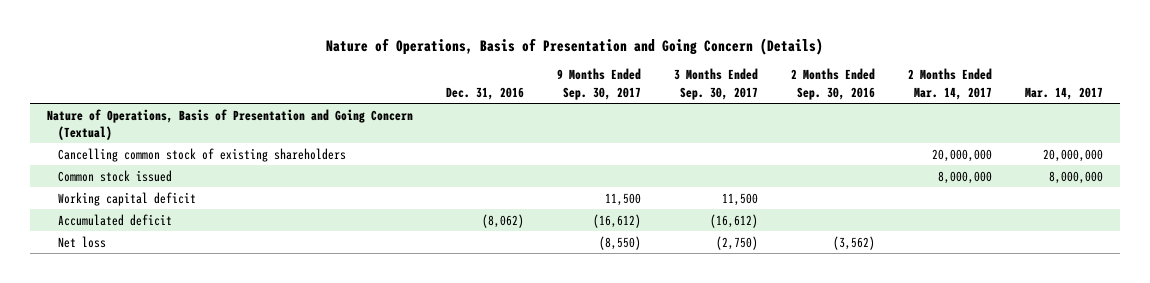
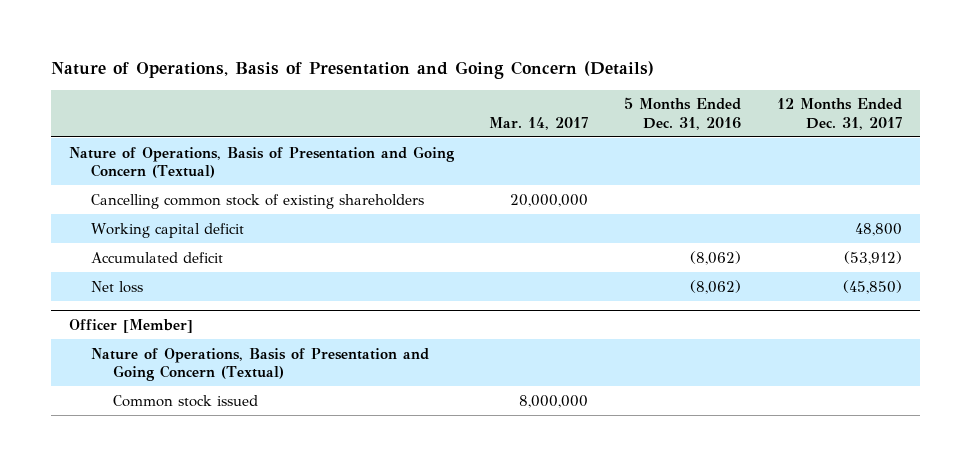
- | Dec. 31, 2016 | 9 Months Ended Sep. 30, 2017 | 3 Months Ended Sep. 30, 2017 | 2 Months Ended Sep. 30, 2016 | 2 Months Ended Mar. 14, 2017 | Mar. 14, 2017
+ | Mar. 14, 2017 | 5 Months Ended Dec. 31, 2016 | 12 Months Ended Dec. 31, 2017
- Common stock issued | | | | | 8,000,000 | 8,000,000
+ Officer [Member]
+ Nature of Operations, Basis of Presentation and Going Concern (Textual)
+ Common stock issued | 8,000,000 | |

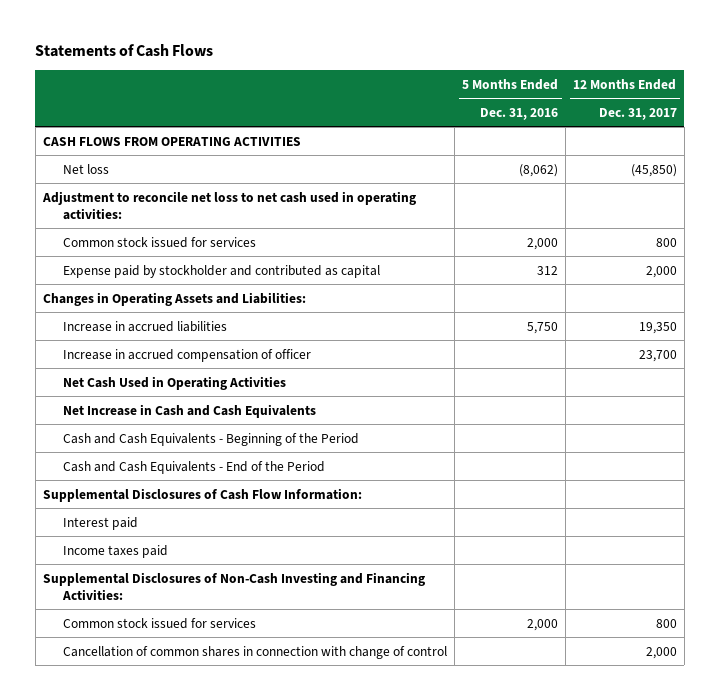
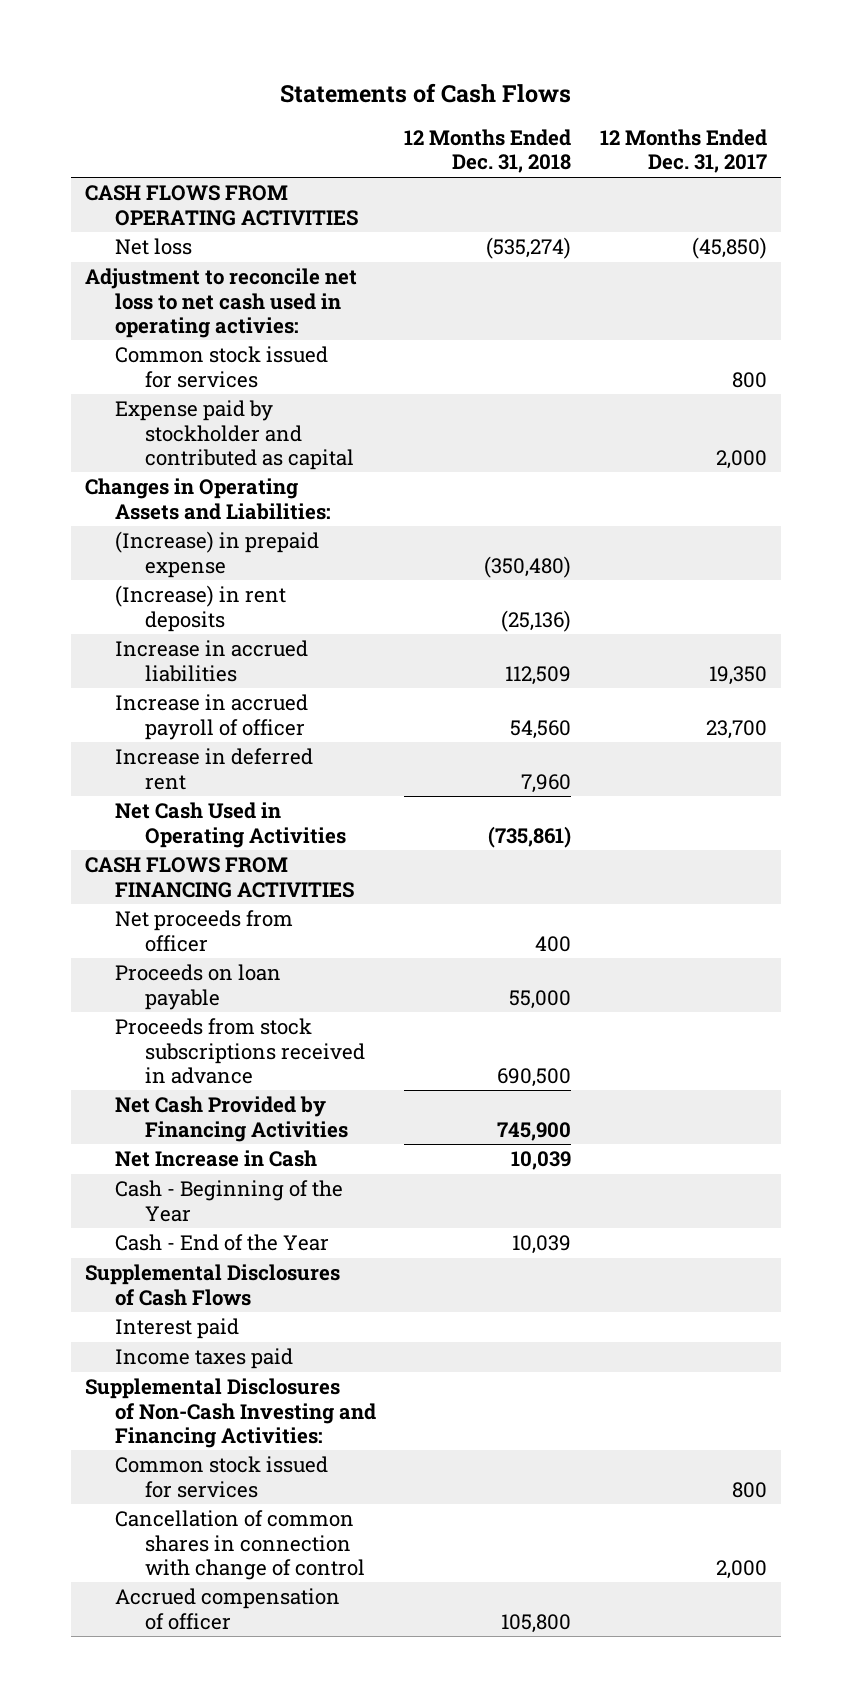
- | 5 Months Ended Dec. 31, 2016 | 12 Months Ended Dec. 31, 2017
+ | 12 Months Ended Dec. 31, 2018 | 12 Months Ended Dec. 31, 2017
- Adjustment to reconcile net loss to net cash used in operating activities:
+ Adjustment to reconcile net loss to net cash used in operating activies:
+ (Increase) in prepaid expense | (350,480) |
+ (Increase) in rent deposits | (25,136) |
- Increase in accrued compensation of officer | | 23,700
+ Increase in accrued payroll of officer | 54,560 | 23,700
+ Increase in deferred rent | 7,960 |
- Net Increase in Cash and Cash Equivalents
- Cash and Cash Equivalents - Beginning of the Period
- Cash and Cash Equivalents - End of the Period
- Supplemental Disclosures of Cash Flow Information:
+ CASH FLOWS FROM FINANCING ACTIVITIES
+ Net proceeds from officer | 400 |
+ Proceeds on loan payable | 55,000 |
+ Proceeds from stock subscriptions received in advance | 690,500 |
+ Net Cash Provided by Financing Activities | 745,900 |
+ Net Increase in Cash | 10,039 |
+ Cash - Beginning of the Year
+ Cash - End of the Year | 10,039 |
+ Supplemental Disclosures of Cash Flows
+ Accrued compensation of officer | 105,800 |

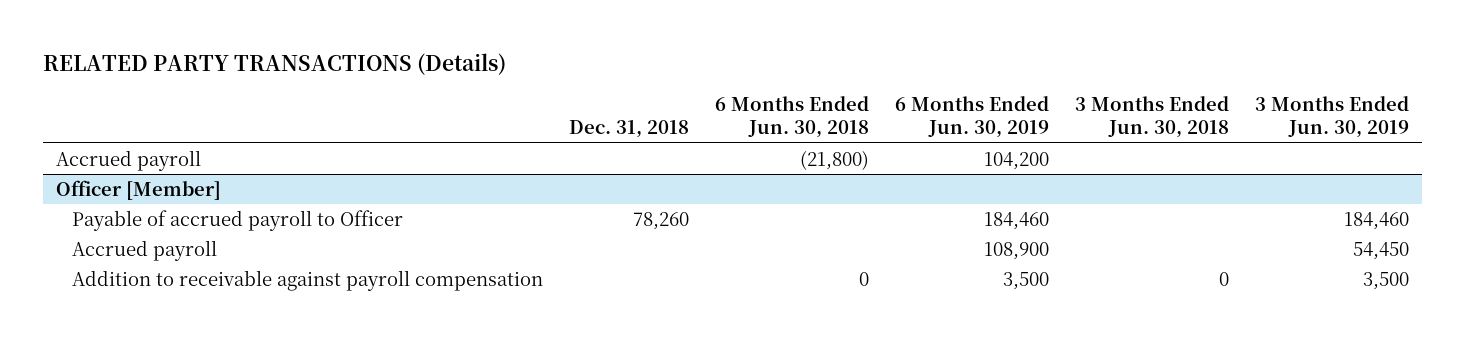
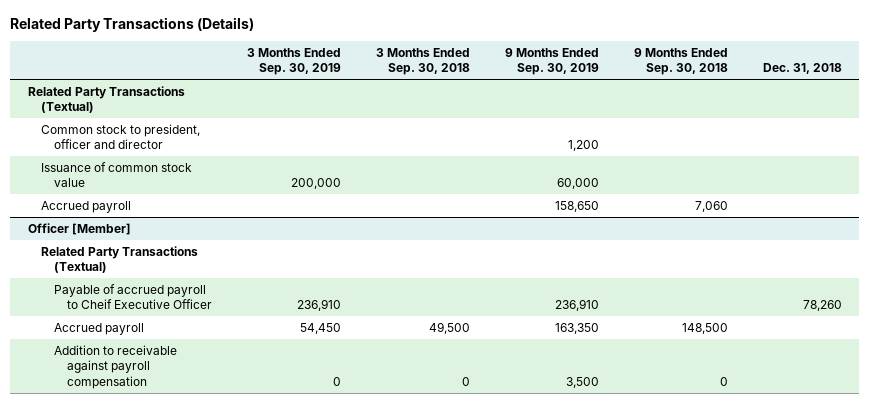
- RELATED PARTY TRANSACTIONS (Details)
+ Related Party Transactions (Details)
- | Dec. 31, 2018 | 6 Months Ended Jun. 30, 2018 | 6 Months Ended Jun. 30, 2019 | 3 Months Ended Jun. 30, 2018 | 3 Months Ended Jun. 30, 2019
+ | 3 Months Ended Sep. 30, 2019 | 3 Months Ended Sep. 30, 2018 | 9 Months Ended Sep. 30, 2019 | 9 Months Ended Sep. 30, 2018 | Dec. 31, 2018
+ Related Party Transactions (Textual)
+ Common stock to president, officer and director | | | 1,200 | |
+ Issuance of common stock value | 200,000 | | 60,000 | |
@ Officer [Member]
- Payable of accrued payroll to Officer | 78,260 | | 184,460 | | 184,460
+ Related Party Transactions (Textual)
+ Payable of accrued payroll to Cheif Executive Officer | 236,910 | | 236,910 | | 78,260

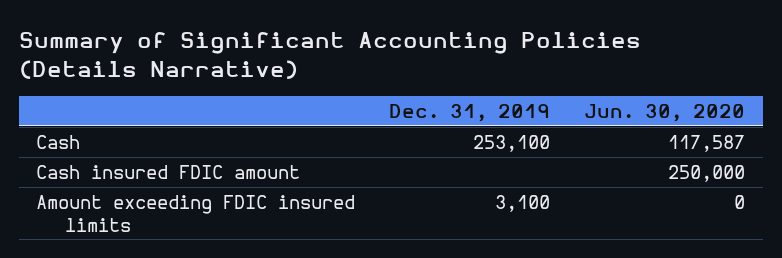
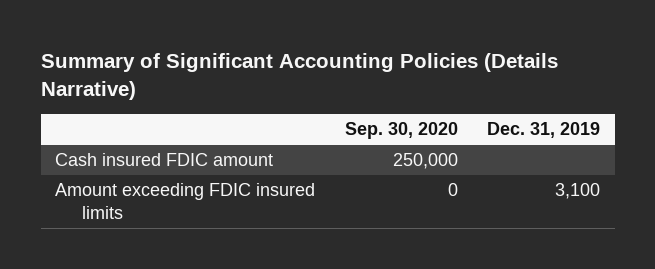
- | Dec. 31, 2019 | Jun. 30, 2020
+ | Sep. 30, 2020 | Dec. 31, 2019
- Cash | 253,100 | 117,587

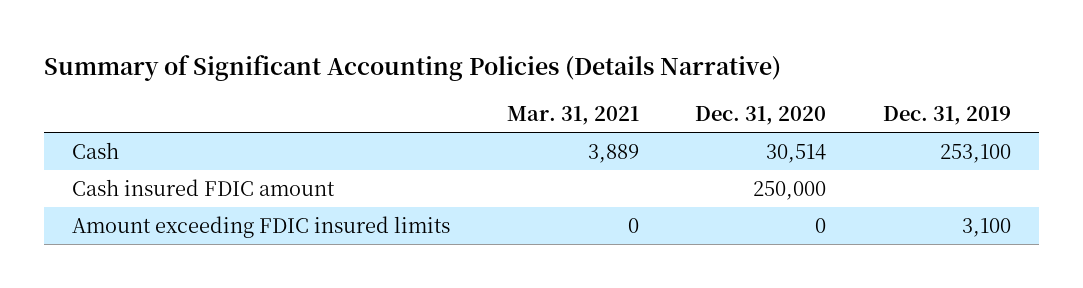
- | Sep. 30, 2020 | Dec. 31, 2019
+ | Mar. 31, 2021 | Dec. 31, 2020 | Dec. 31, 2019
+ Cash | 3,889 | 30,514 | 253,100

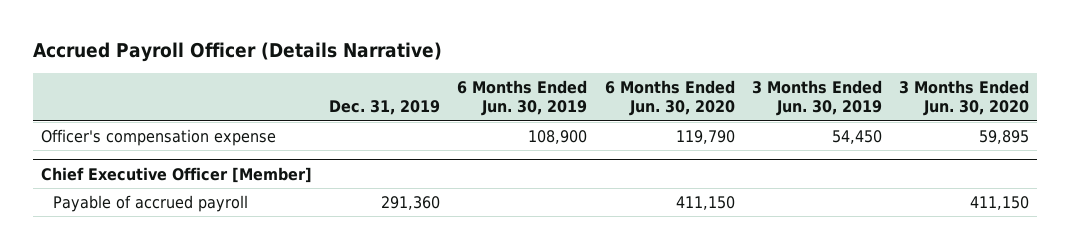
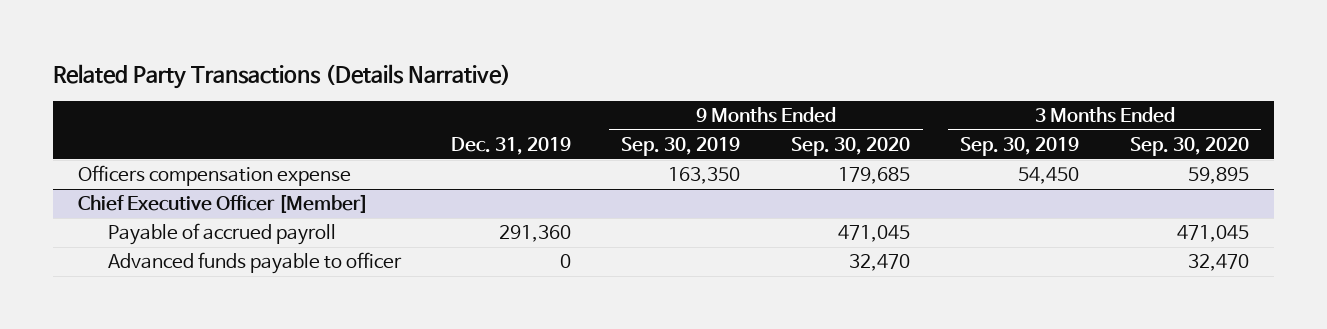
- Accrued Payroll Officer (Details Narrative)
+ Related Party Transactions (Details Narrative)
- | Dec. 31, 2019 | 6 Months Ended Jun. 30, 2019 | 6 Months Ended Jun. 30, 2020 | 3 Months Ended Jun. 30, 2019 | 3 Months Ended Jun. 30, 2020
+ | Dec. 31, 2019 | 9 Months Ended Sep. 30, 2019 | 9 Months Ended Sep. 30, 2020 | 3 Months Ended Sep. 30, 2019 | 3 Months Ended Sep. 30, 2020
- Officer's compensation expense | | 108,900 | 119,790 | 54,450 | 59,895
+ Officers compensation expense | | 163,350 | 179,685 | 54,450 | 59,895
@ Chief Executive Officer [Member]
+ Advanced funds payable to officer | 0 | | 32,470 | | 32,470

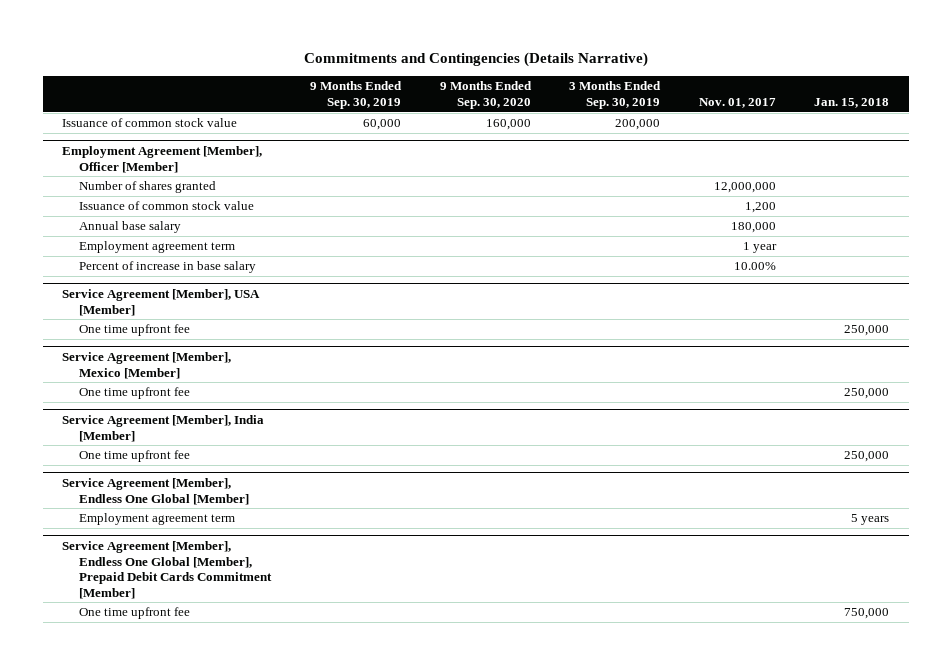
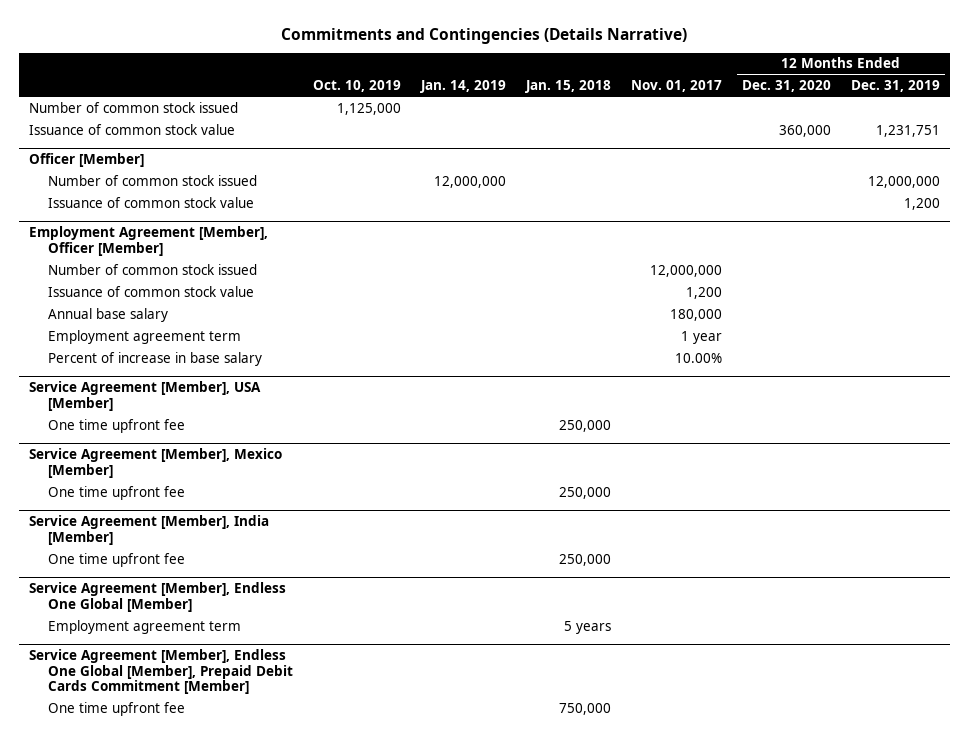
- | 9 Months Ended Sep. 30, 2019 | 9 Months Ended Sep. 30, 2020 | 3 Months Ended Sep. 30, 2019 | Nov. 01, 2017 | Jan. 15, 2018
+ | Oct. 10, 2019 | Jan. 14, 2019 | Jan. 15, 2018 | Nov. 01, 2017 | 12 Months Ended Dec. 31, 2020 | 12 Months Ended Dec. 31, 2019
+ Number of common stock issued | 1,125,000 | | | | |
+ Officer [Member]
+ Number of common stock issued | | 12,000,000 | | | | 12,000,000
+ Issuance of common stock value | | | | | | 1,200
@ Employment Agreement [Member], Officer [Member]
- Number of shares granted | | | | 12,000,000 |
+ Number of common stock issued | | | | 12,000,000 | |

